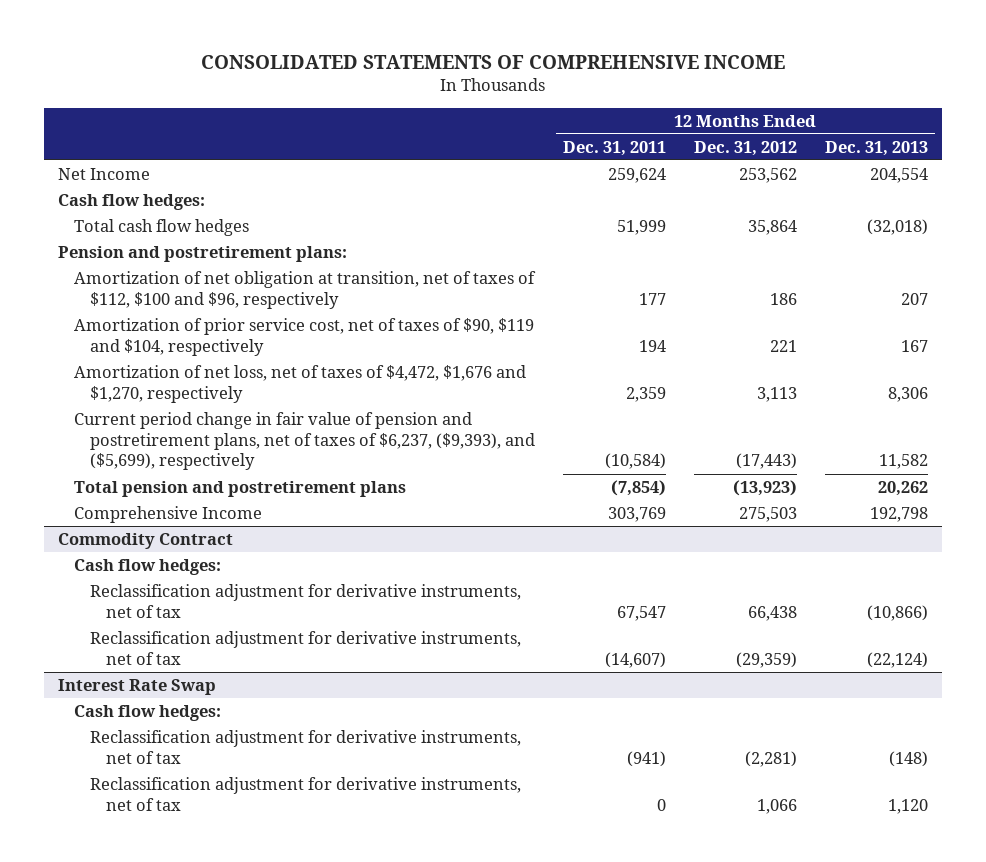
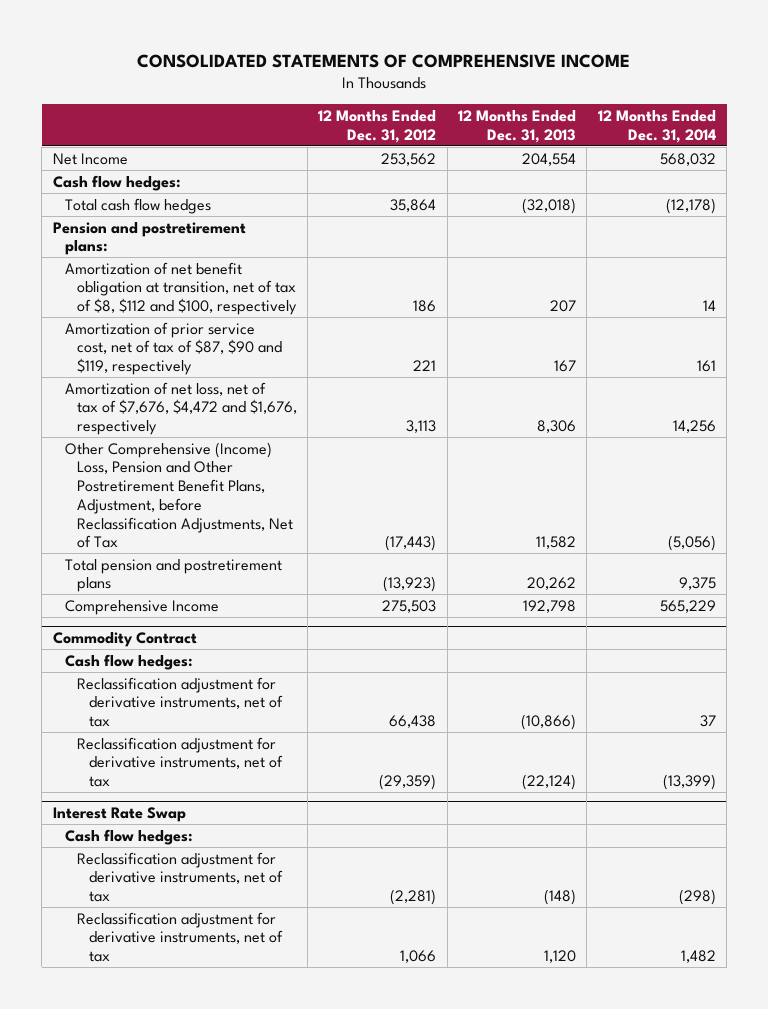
- | 12 Months Ended Dec. 31, 2011 | 12 Months Ended Dec. 31, 2012 | 12 Months Ended Dec. 31, 2013
+ | 12 Months Ended Dec. 31, 2012 | 12 Months Ended Dec. 31, 2013 | 12 Months Ended Dec. 31, 2014
- Amortization of net obligation at transition, net of taxes of $112, $100 and $96, respectively | 177 | 186 | 207
- Amortization of prior service cost, net of taxes of $90, $119 and $104, respectively | 194 | 221 | 167
- Amortization of net loss, net of taxes of $4,472, $1,676 and $1,270, respectively | 2,359 | 3,113 | 8,306
- Current period change in fair value of pension and postretirement plans, net of taxes of $6,237, ($9,393), and ($5,699), respectively | (10,584) | (17,443) | 11,582
+ Amortization of net benefit obligation at transition, net of tax of $8, $112 and $100, respectively | 186 | 207 | 14
+ Amortization of prior service cost, net of tax of $87, $90 and $119, respectively | 221 | 167 | 161
+ Amortization of net loss, net of tax of $7,676, $4,472 and $1,676, respectively | 3,113 | 8,306 | 14,256
+ Other Comprehensive (Income) Loss, Pension and Other Postretirement Benefit Plans, Adjustment, before Reclassification Adjustments, Net of Tax | (17,443) | 11,582 | (5,056)

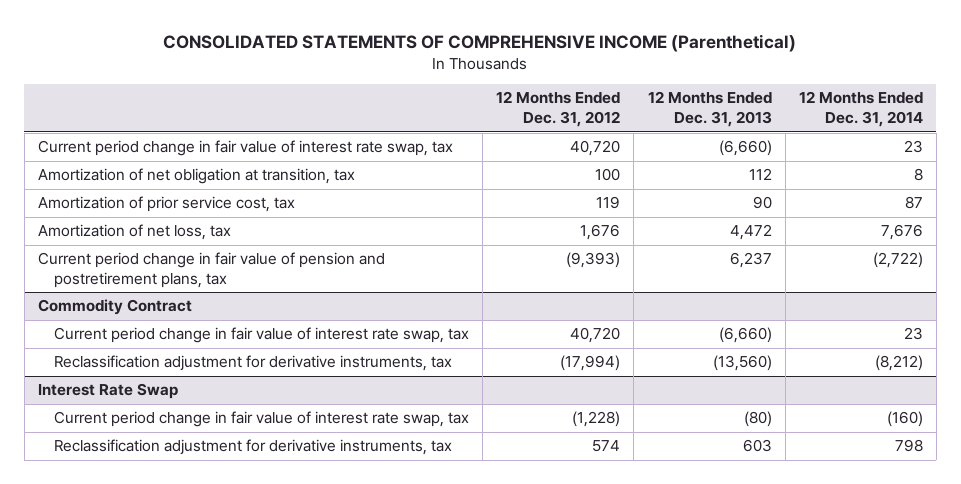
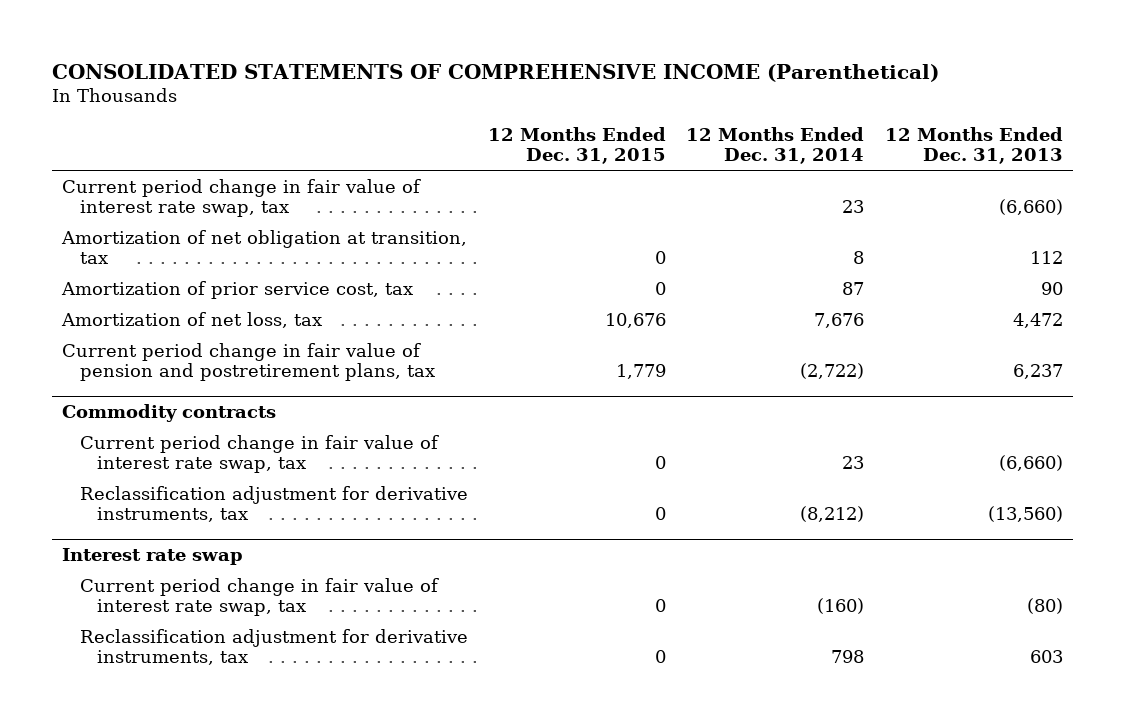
- | 12 Months Ended Dec. 31, 2012 | 12 Months Ended Dec. 31, 2013 | 12 Months Ended Dec. 31, 2014
+ | 12 Months Ended Dec. 31, 2015 | 12 Months Ended Dec. 31, 2014 | 12 Months Ended Dec. 31, 2013
- Commodity Contract
+ Commodity contracts
- Interest Rate Swap
+ Interest rate swap

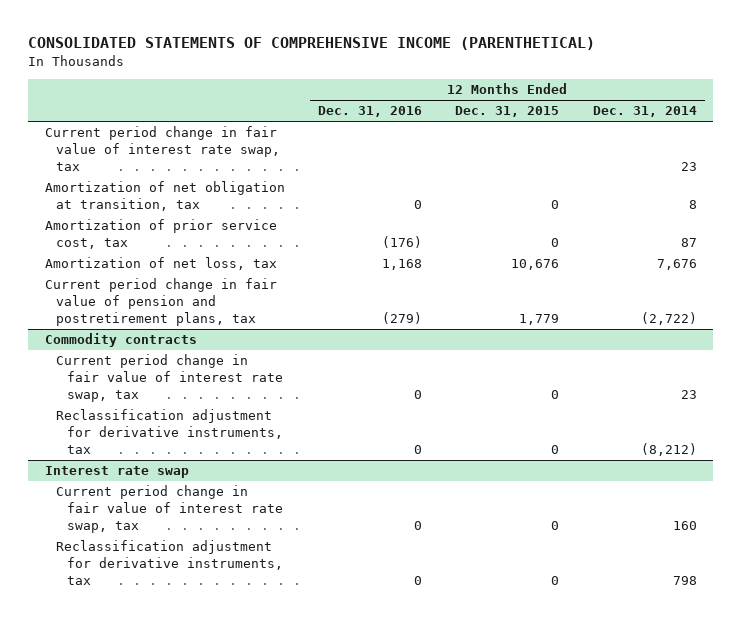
- CONSOLIDATED STATEMENTS OF COMPREHENSIVE INCOME (Parenthetical)
+ CONSOLIDATED STATEMENTS OF COMPREHENSIVE INCOME (PARENTHETICAL)
- | 12 Months Ended Dec. 31, 2015 | 12 Months Ended Dec. 31, 2014 | 12 Months Ended Dec. 31, 2013
+ | 12 Months Ended Dec. 31, 2016 | 12 Months Ended Dec. 31, 2015 | 12 Months Ended Dec. 31, 2014
@ Interest rate swap
- Current period change in fair value of interest rate swap, tax | 0 | (160) | (80)
+ Current period change in fair value of interest rate swap, tax | 0 | 0 | 160

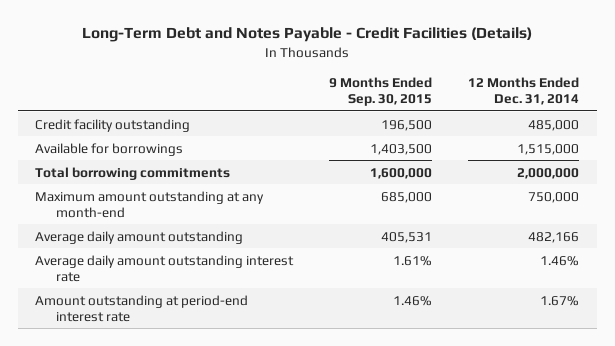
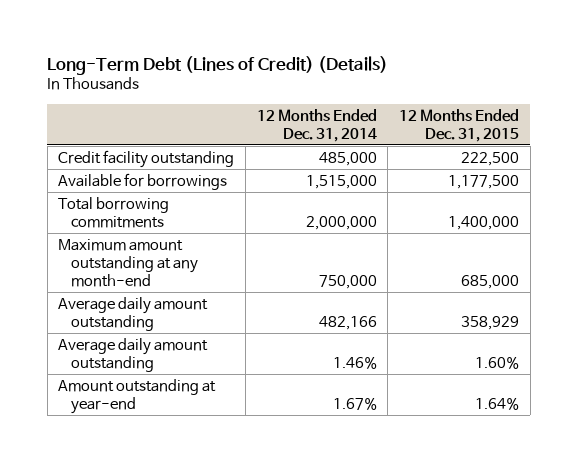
- Long-Term Debt and Notes Payable - Credit Facilities (Details)
+ Long-Term Debt (Lines of Credit) (Details)
- | 9 Months Ended Sep. 30, 2015 | 12 Months Ended Dec. 31, 2014
+ | 12 Months Ended Dec. 31, 2014 | 12 Months Ended Dec. 31, 2015
- Average daily amount outstanding interest rate | 1.61% | 1.46%
- Amount outstanding at period-end interest rate | 1.46% | 1.67%
+ Average daily amount outstanding | 1.46% | 1.60%
+ Amount outstanding at year-end | 1.67% | 1.64%

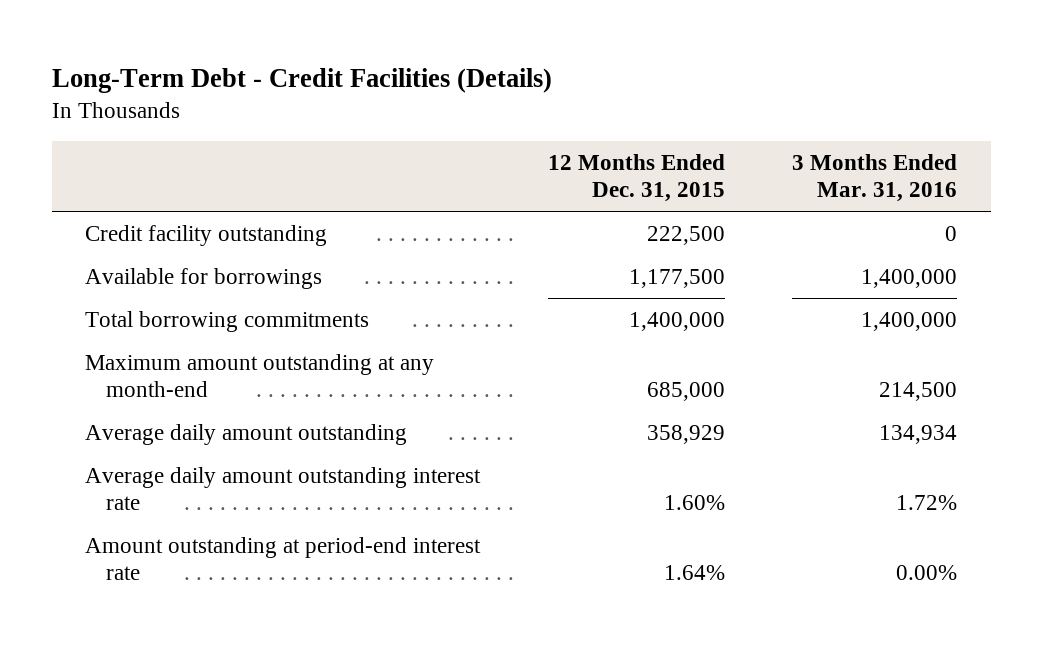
- Long-Term Debt (Lines of Credit) (Details)
+ Long-Term Debt - Credit Facilities (Details)
- | 12 Months Ended Dec. 31, 2014 | 12 Months Ended Dec. 31, 2015
+ | 12 Months Ended Dec. 31, 2015 | 3 Months Ended Mar. 31, 2016
- Average daily amount outstanding | 1.46% | 1.60%
- Amount outstanding at year-end | 1.67% | 1.64%
+ Average daily amount outstanding interest rate | 1.60% | 1.72%
+ Amount outstanding at period-end interest rate | 1.64% | 0.00%

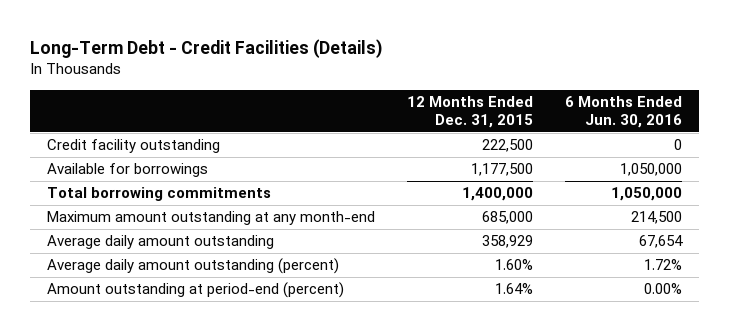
- | 12 Months Ended Dec. 31, 2015 | 3 Months Ended Mar. 31, 2016
+ | 12 Months Ended Dec. 31, 2015 | 6 Months Ended Jun. 30, 2016
- Average daily amount outstanding interest rate | 1.60% | 1.72%
- Amount outstanding at period-end interest rate | 1.64% | 0.00%
+ Average daily amount outstanding (percent) | 1.60% | 1.72%
+ Amount outstanding at period-end (percent) | 1.64% | 0.00%

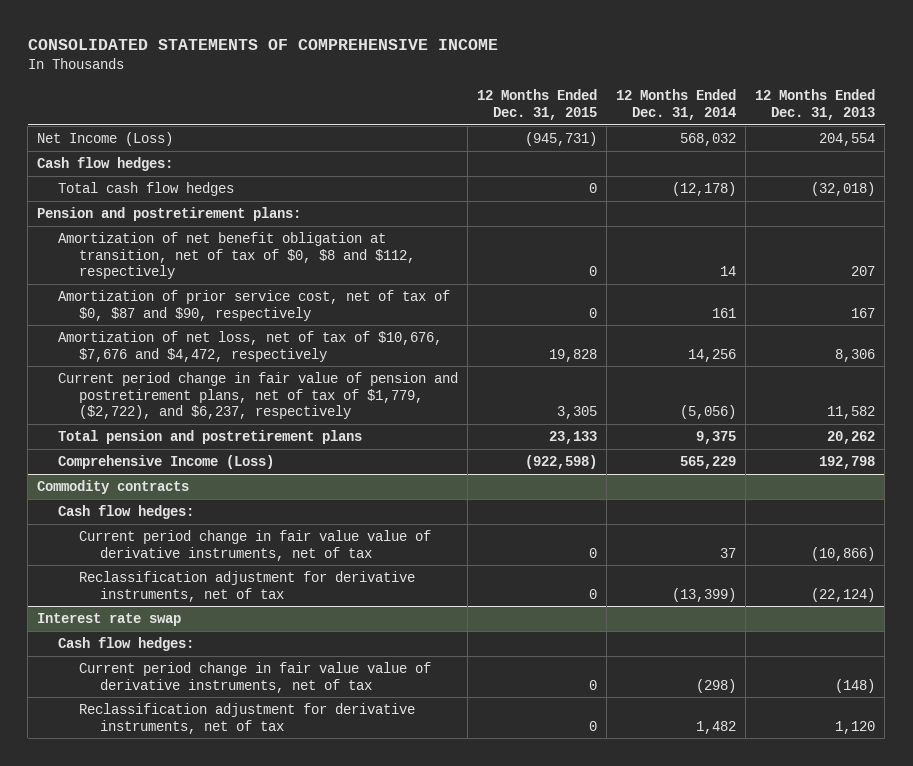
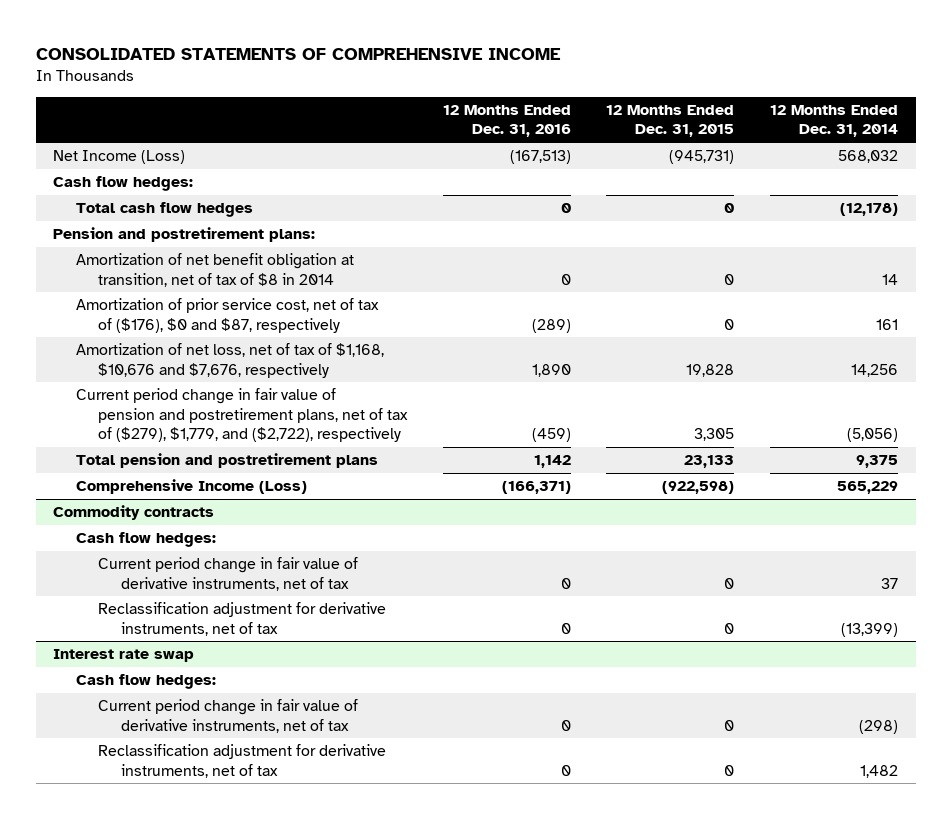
- | 12 Months Ended Dec. 31, 2015 | 12 Months Ended Dec. 31, 2014 | 12 Months Ended Dec. 31, 2013
+ | 12 Months Ended Dec. 31, 2016 | 12 Months Ended Dec. 31, 2015 | 12 Months Ended Dec. 31, 2014
- Amortization of net benefit obligation at transition, net of tax of $0, $8 and $112, respectively | 0 | 14 | 207
- Amortization of prior service cost, net of tax of $0, $87 and $90, respectively | 0 | 161 | 167
- Amortization of net loss, net of tax of $10,676, $7,676 and $4,472, respectively | 19,828 | 14,256 | 8,306
- Current period change in fair value of pension and postretirement plans, net of tax of $1,779, ($2,722), and $6,237, respectively | 3,305 | (5,056) | 11,582
+ Amortization of net benefit obligation at transition, net of tax of $8 in 2014 | 0 | 0 | 14
+ Amortization of prior service cost, net of tax of ($176), $0 and $87, respectively | (289) | 0 | 161
+ Amortization of net loss, net of tax of $1,168, $10,676 and $7,676, respectively | 1,890 | 19,828 | 14,256
+ Current period change in fair value of pension and postretirement plans, net of tax of ($279), $1,779, and ($2,722), respectively | (459) | 3,305 | (5,056)
@ Commodity contracts
- Current period change in fair value value of derivative instruments, net of tax | 0 | 37 | (10,866)
+ Current period change in fair value of derivative instruments, net of tax | 0 | 0 | 37
@ Interest rate swap
- Current period change in fair value value of derivative instruments, net of tax | 0 | (298) | (148)
+ Current period change in fair value of derivative instruments, net of tax | 0 | 0 | (298)

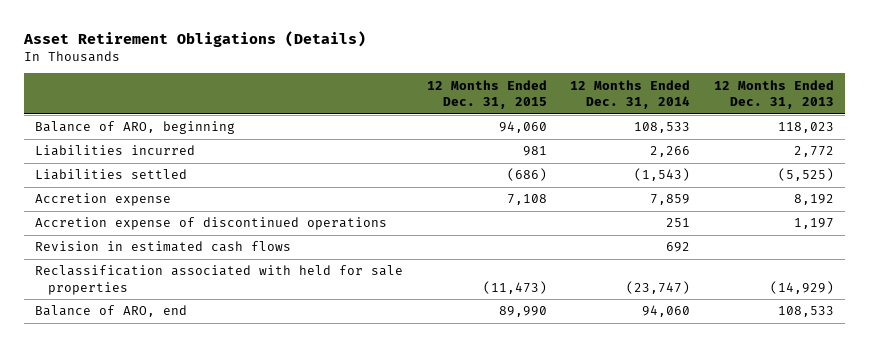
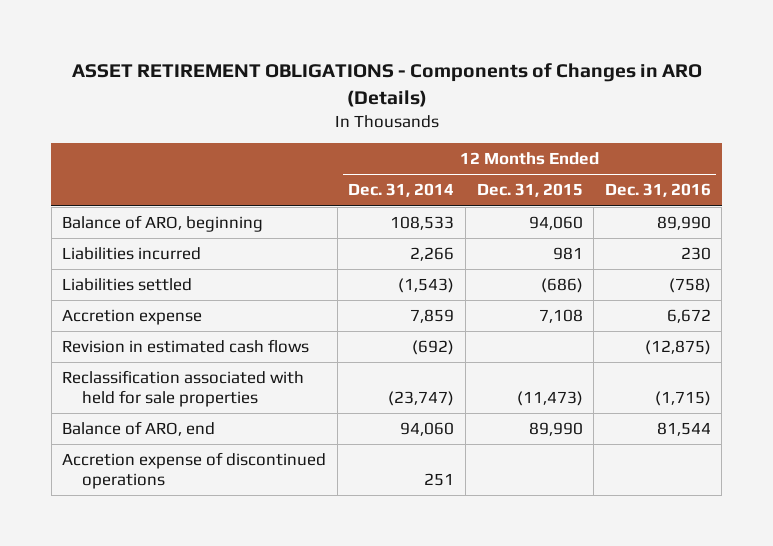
- Asset Retirement Obligations (Details)
+ ASSET RETIREMENT OBLIGATIONS - Components of Changes in ARO (Details)
- | 12 Months Ended Dec. 31, 2015 | 12 Months Ended Dec. 31, 2014 | 12 Months Ended Dec. 31, 2013
+ | 12 Months Ended Dec. 31, 2014 | 12 Months Ended Dec. 31, 2015 | 12 Months Ended Dec. 31, 2016
- Revision in estimated cash flows | | 692 |
+ Revision in estimated cash flows | (692) | | (12,875)
moved down: Accretion expense of discontinued operations | 251 | |

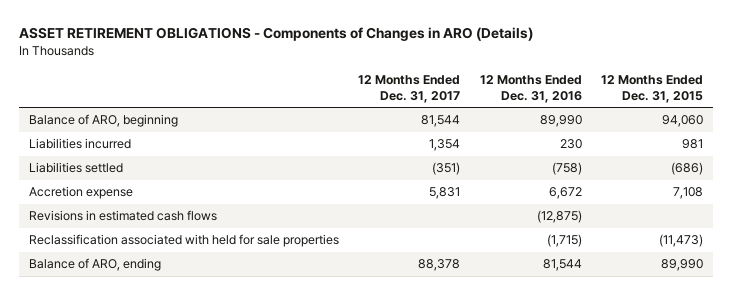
- | 12 Months Ended Dec. 31, 2014 | 12 Months Ended Dec. 31, 2015 | 12 Months Ended Dec. 31, 2016
+ | 12 Months Ended Dec. 31, 2017 | 12 Months Ended Dec. 31, 2016 | 12 Months Ended Dec. 31, 2015
- Revision in estimated cash flows | (692) | | (12,875)
+ Revisions in estimated cash flows | | (12,875) |
- Balance of ARO, end | 94,060 | 89,990 | 81,544
- Accretion expense of discontinued operations | 251 | |
+ Balance of ARO, ending | 88,378 | 81,544 | 89,990

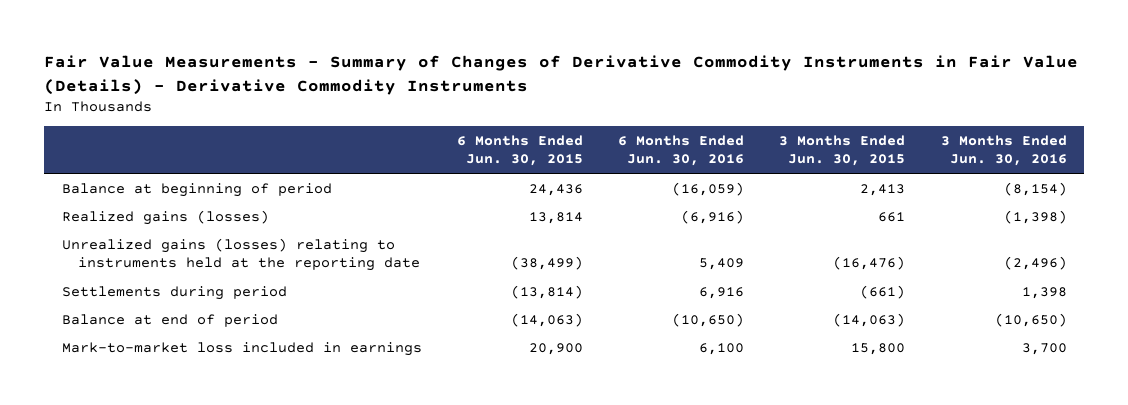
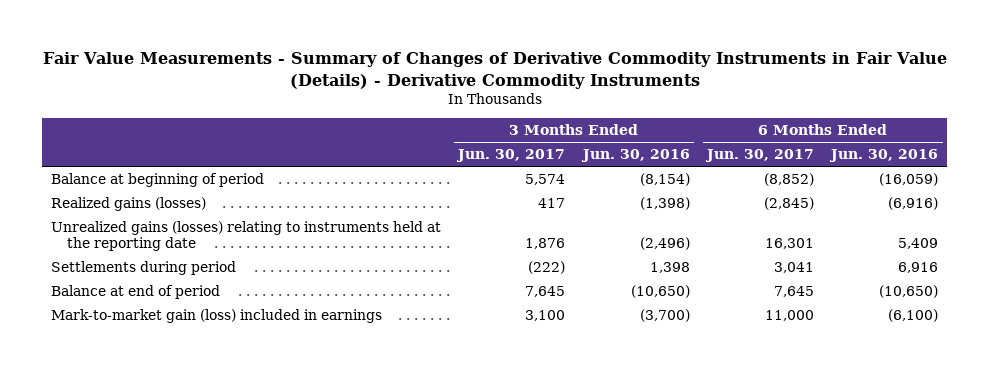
- | 6 Months Ended Jun. 30, 2015 | 6 Months Ended Jun. 30, 2016 | 3 Months Ended Jun. 30, 2015 | 3 Months Ended Jun. 30, 2016
+ | 3 Months Ended Jun. 30, 2017 | 3 Months Ended Jun. 30, 2016 | 6 Months Ended Jun. 30, 2017 | 6 Months Ended Jun. 30, 2016
- Mark-to-market loss included in earnings | 20,900 | 6,100 | 15,800 | 3,700
+ Mark-to-market gain (loss) included in earnings | 3,100 | (3,700) | 11,000 | (6,100)

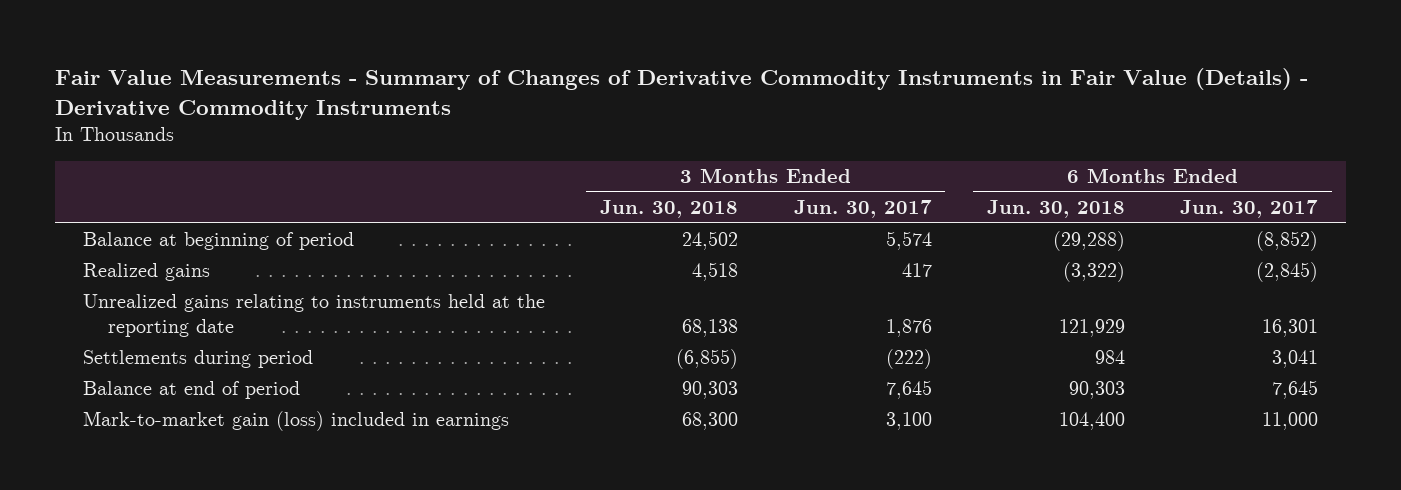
- | 3 Months Ended Jun. 30, 2017 | 3 Months Ended Jun. 30, 2016 | 6 Months Ended Jun. 30, 2017 | 6 Months Ended Jun. 30, 2016
+ | 3 Months Ended Jun. 30, 2018 | 3 Months Ended Jun. 30, 2017 | 6 Months Ended Jun. 30, 2018 | 6 Months Ended Jun. 30, 2017
- Realized gains (losses) | 417 | (1,398) | (2,845) | (6,916)
- Unrealized gains (losses) relating to instruments held at the reporting date | 1,876 | (2,496) | 16,301 | 5,409
+ Realized gains | 4,518 | 417 | (3,322) | (2,845)
+ Unrealized gains relating to instruments held at the reporting date | 68,138 | 1,876 | 121,929 | 16,301

